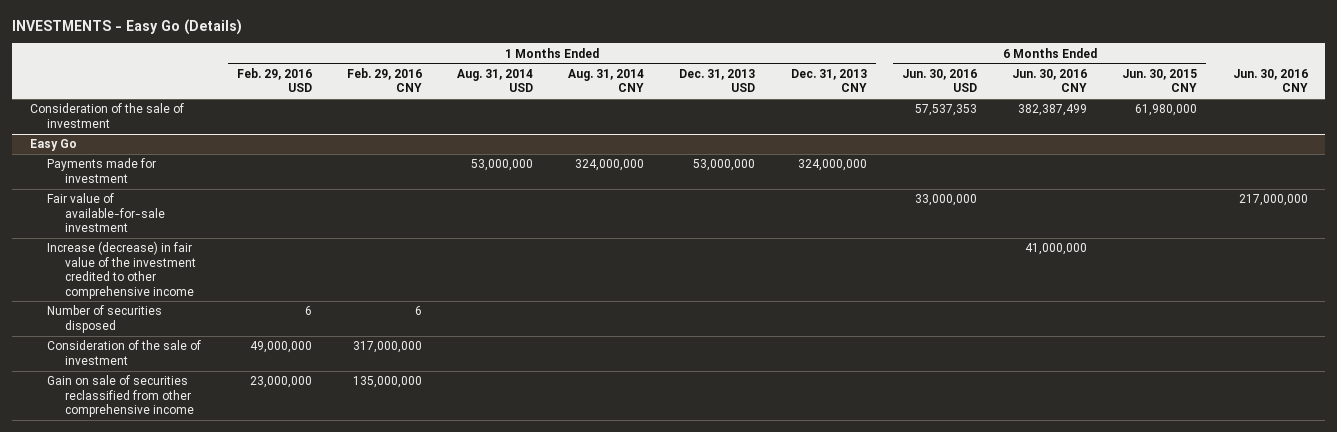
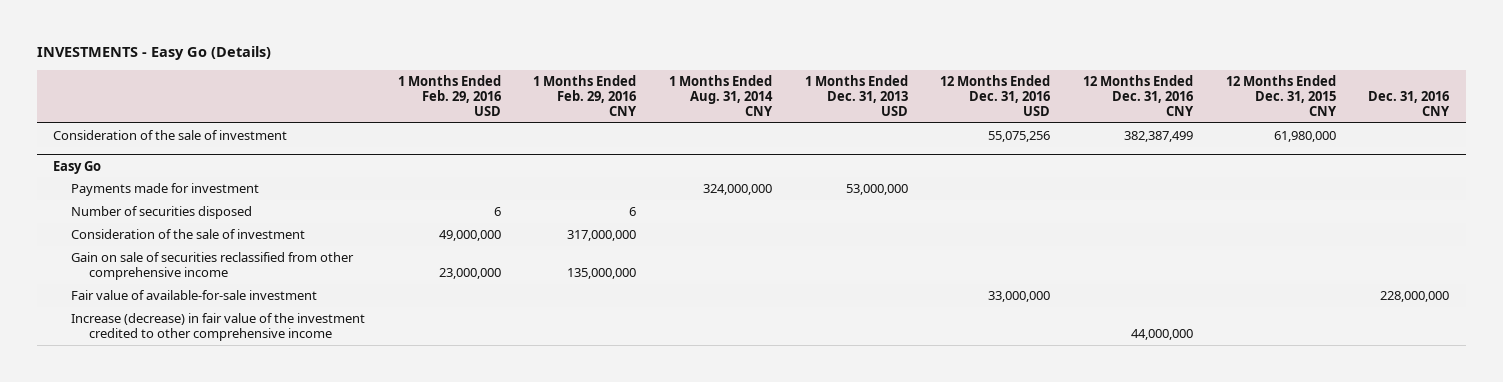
- | 1 Months Ended Feb. 29, 2016 USD | 1 Months Ended Feb. 29, 2016 CNY | 1 Months Ended Aug. 31, 2014 USD | 1 Months Ended Aug. 31, 2014 CNY | 1 Months Ended Dec. 31, 2013 USD | 1 Months Ended Dec. 31, 2013 CNY | 6 Months Ended Jun. 30, 2016 USD | 6 Months Ended Jun. 30, 2016 CNY | 6 Months Ended Jun. 30, 2015 CNY | Jun. 30, 2016 CNY
+ | 1 Months Ended Feb. 29, 2016 USD | 1 Months Ended Feb. 29, 2016 CNY | 1 Months Ended Aug. 31, 2014 CNY | 1 Months Ended Dec. 31, 2013 USD | 12 Months Ended Dec. 31, 2016 USD | 12 Months Ended Dec. 31, 2016 CNY | 12 Months Ended Dec. 31, 2015 CNY | Dec. 31, 2016 CNY
@ Easy Go
moved down: Fair value of available-for-sale investment | | | | | 33,000,000 | | | 228,000,000
moved down: Increase (decrease) in fair value of the investment credited to other comprehensive income | | | | | | 44,000,000 | |

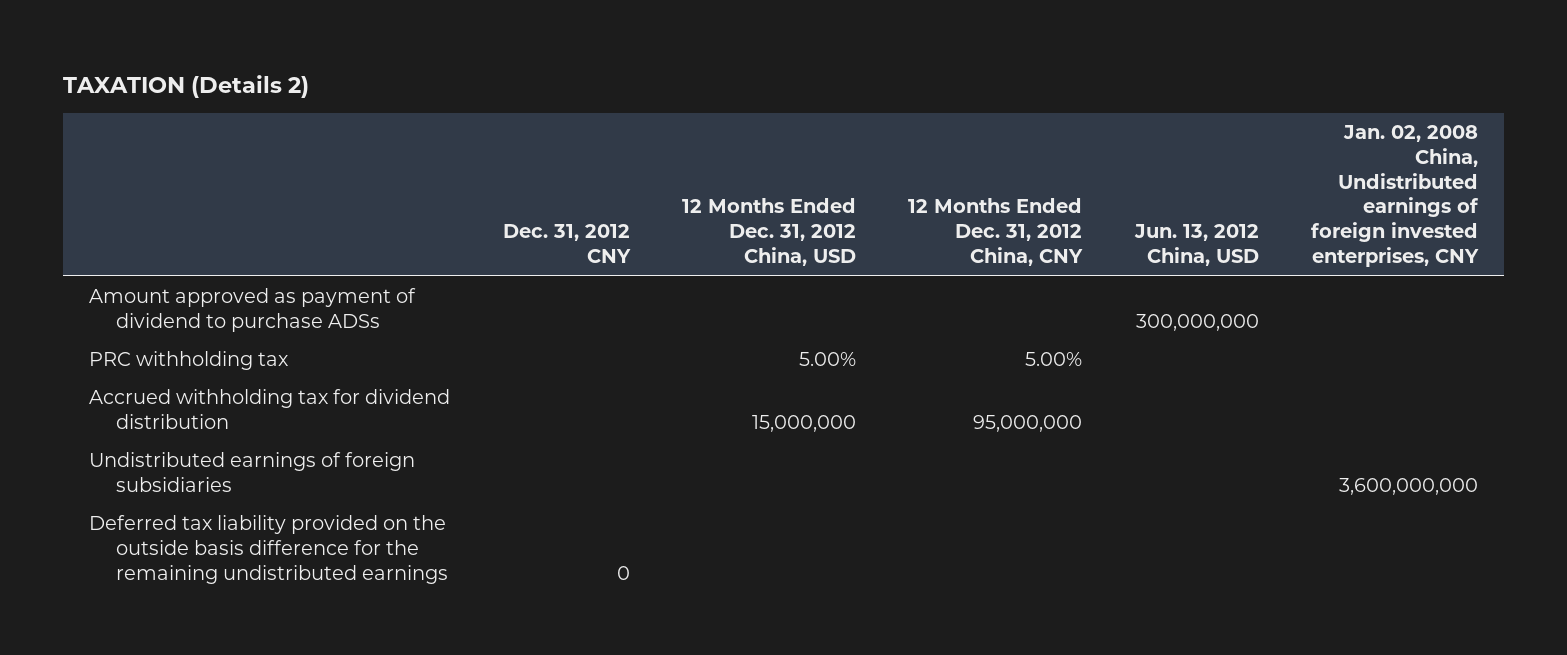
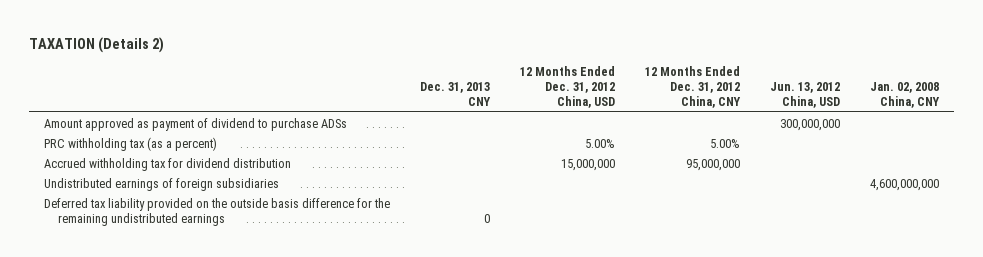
- | Dec. 31, 2012 CNY | 12 Months Ended Dec. 31, 2012 China, USD | 12 Months Ended Dec. 31, 2012 China, CNY | Jun. 13, 2012 China, USD | Jan. 02, 2008 China, Undistributed earnings of foreign invested enterprises, CNY
+ | Dec. 31, 2013 CNY | 12 Months Ended Dec. 31, 2012 China, USD | 12 Months Ended Dec. 31, 2012 China, CNY | Jun. 13, 2012 China, USD | Jan. 02, 2008 China, CNY
- PRC withholding tax | | 5.00% | 5.00% | |
+ PRC withholding tax (as a percent) | | 5.00% | 5.00% | |

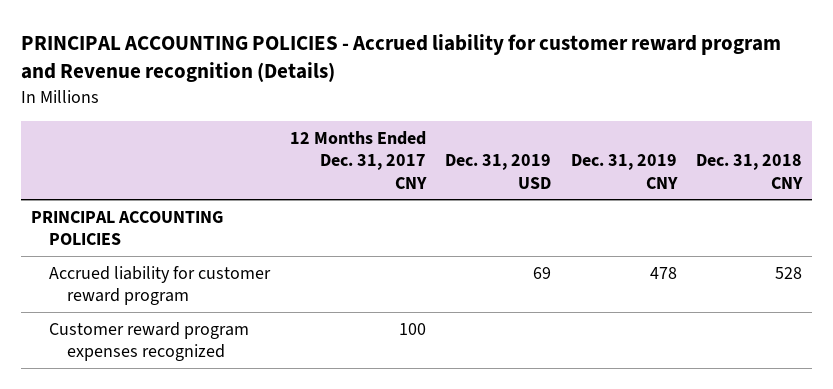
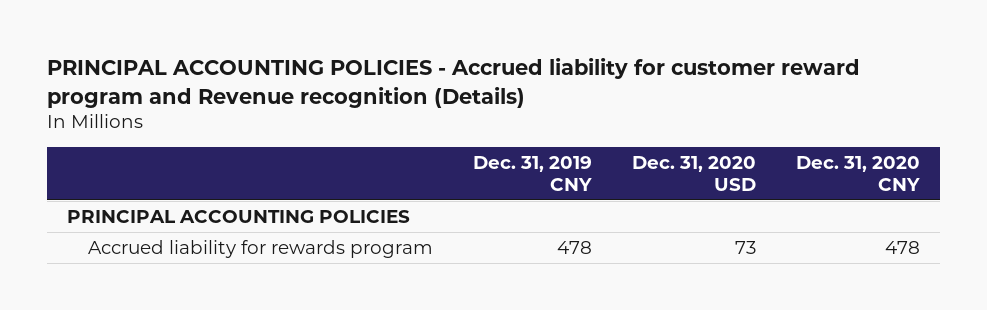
- | 12 Months Ended Dec. 31, 2017 CNY | Dec. 31, 2019 USD | Dec. 31, 2019 CNY | Dec. 31, 2018 CNY
+ | Dec. 31, 2019 CNY | Dec. 31, 2020 USD | Dec. 31, 2020 CNY
- Accrued liability for customer reward program | | 69 | 478 | 528
- Customer reward program expenses recognized | 100 | | |
+ Accrued liability for rewards program | 478 | 73 | 478

